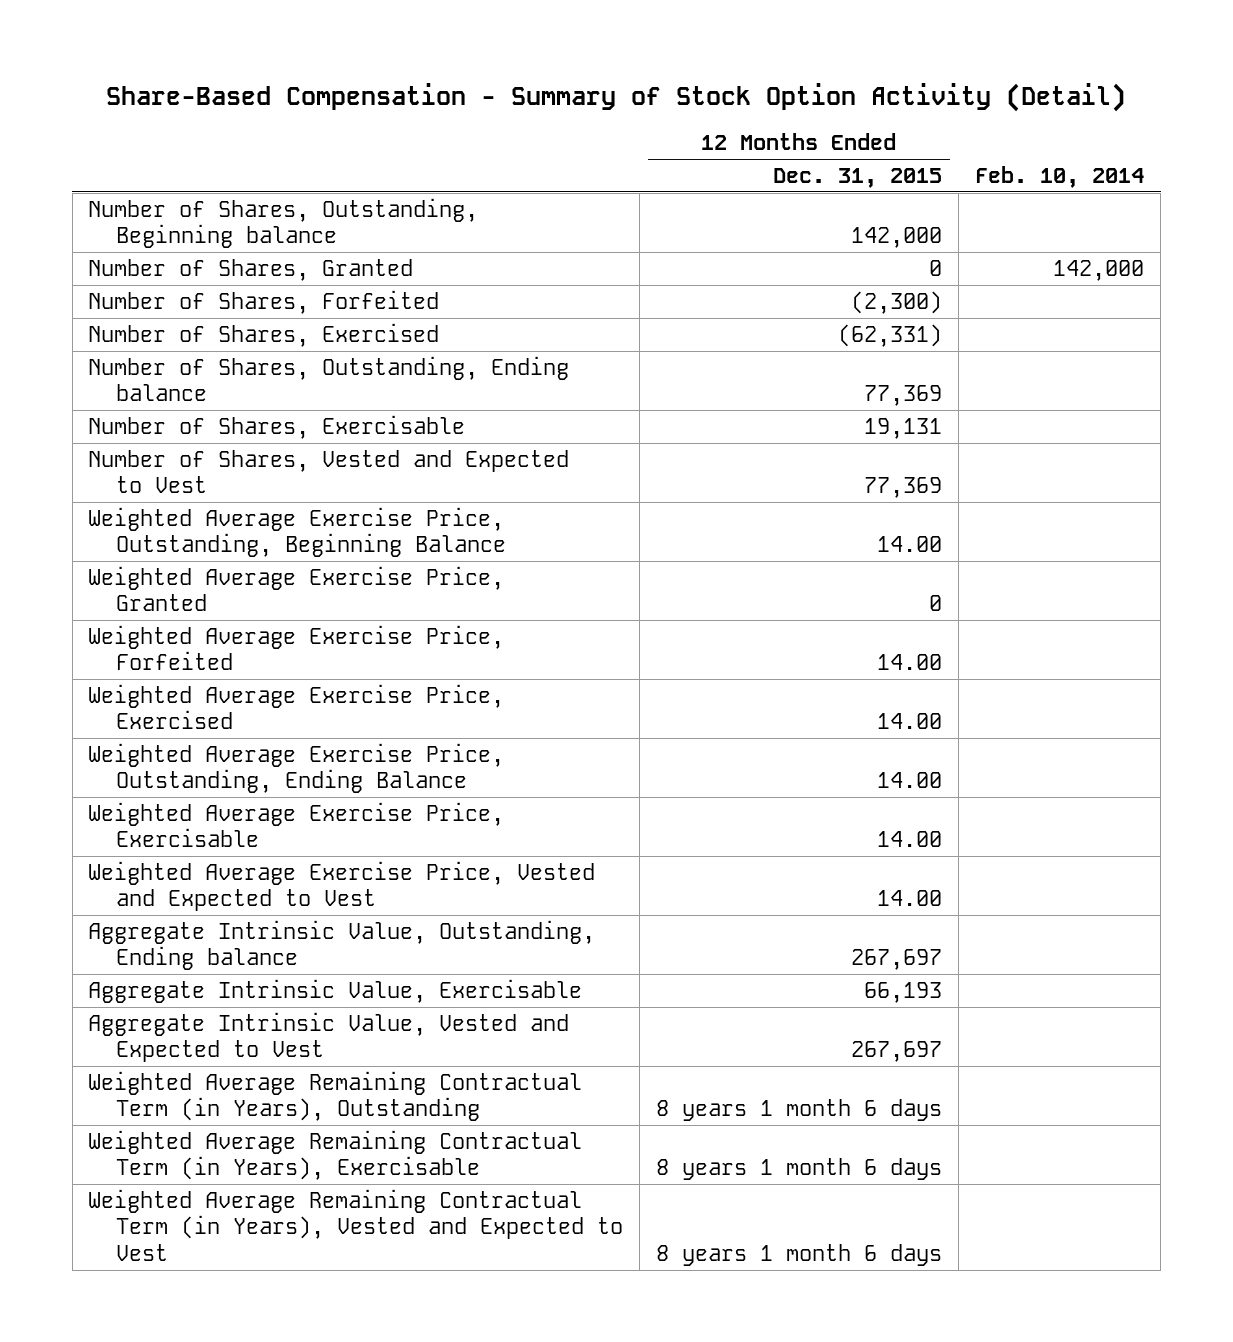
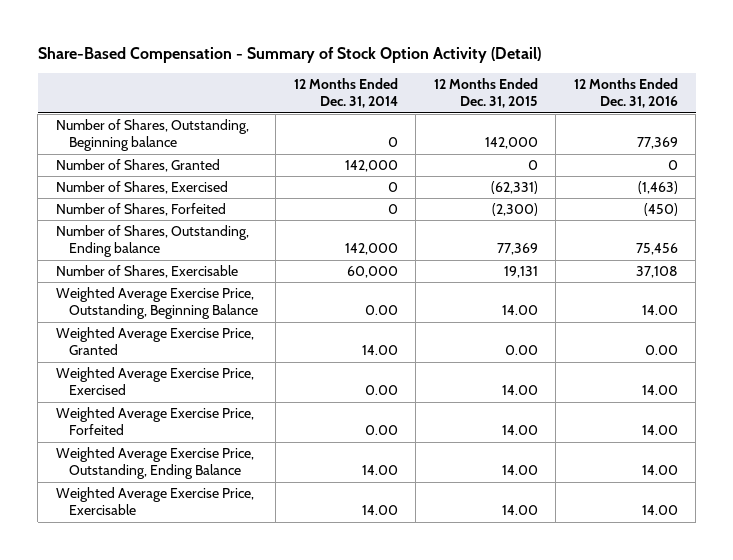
- | 12 Months Ended Dec. 31, 2015 | Feb. 10, 2014
+ | 12 Months Ended Dec. 31, 2014 | 12 Months Ended Dec. 31, 2015 | 12 Months Ended Dec. 31, 2016
moved down: Number of Shares, Forfeited | 0 | (2,300) | (450)
- Number of Shares, Vested and Expected to Vest | 77,369 |
- Weighted Average Exercise Price, Granted | 0 |
+ Weighted Average Exercise Price, Granted | 14.00 | 0.00 | 0.00
moved down: Weighted Average Exercise Price, Forfeited | 0.00 | 14.00 | 14.00
- Weighted Average Exercise Price, Vested and Expected to Vest | 14.00 |
- Aggregate Intrinsic Value, Outstanding, Ending balance | 267,697 |
- Aggregate Intrinsic Value, Exercisable | 66,193 |
- Aggregate Intrinsic Value, Vested and Expected to Vest | 267,697 |
- Weighted Average Remaining Contractual Term (in Years), Outstanding | 8 years 1 month 6 days |
- Weighted Average Remaining Contractual Term (in Years), Exercisable | 8 years 1 month 6 days |
- Weighted Average Remaining Contractual Term (in Years), Vested and Expected to Vest | 8 years 1 month 6 days |

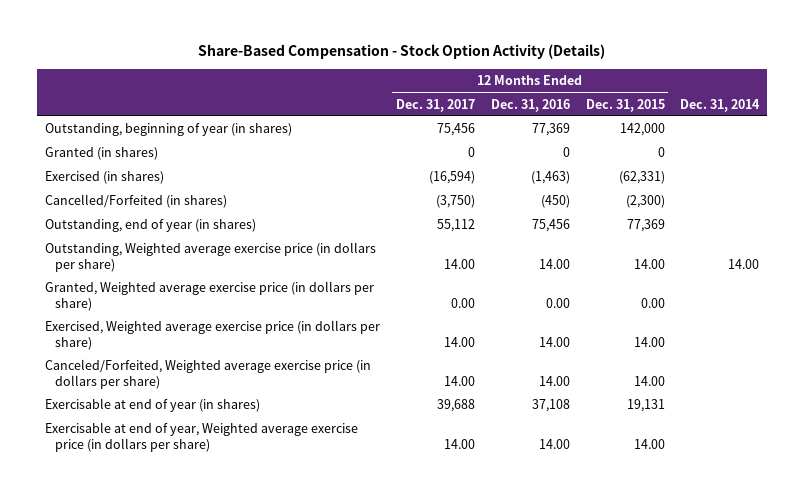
- Share-Based Compensation - Summary of Stock Option Activity (Detail)
+ Share-Based Compensation - Stock Option Activity (Details)
- | 12 Months Ended Dec. 31, 2014 | 12 Months Ended Dec. 31, 2015 | 12 Months Ended Dec. 31, 2016
+ | 12 Months Ended Dec. 31, 2017 | 12 Months Ended Dec. 31, 2016 | 12 Months Ended Dec. 31, 2015 | Dec. 31, 2014
- Number of Shares, Outstanding, Beginning balance | 0 | 142,000 | 77,369
- Number of Shares, Granted | 142,000 | 0 | 0
- Number of Shares, Exercised | 0 | (62,331) | (1,463)
- Number of Shares, Forfeited | 0 | (2,300) | (450)
- Number of Shares, Outstanding, Ending balance | 142,000 | 77,369 | 75,456
- Number of Shares, Exercisable | 60,000 | 19,131 | 37,108
- Weighted Average Exercise Price, Outstanding, Beginning Balance | 0.00 | 14.00 | 14.00
- Weighted Average Exercise Price, Granted | 14.00 | 0.00 | 0.00
- Weighted Average Exercise Price, Exercised | 0.00 | 14.00 | 14.00
- Weighted Average Exercise Price, Forfeited | 0.00 | 14.00 | 14.00
- Weighted Average Exercise Price, Outstanding, Ending Balance | 14.00 | 14.00 | 14.00
- Weighted Average Exercise Price, Exercisable | 14.00 | 14.00 | 14.00
+ Outstanding, beginning of year (in shares) | 75,456 | 77,369 | 142,000 |
+ Granted (in shares) | 0 | 0 | 0 |
+ Exercised (in shares) | (16,594) | (1,463) | (62,331) |
+ Cancelled/Forfeited (in shares) | (3,750) | (450) | (2,300) |
+ Outstanding, end of year (in shares) | 55,112 | 75,456 | 77,369 |
+ Outstanding, Weighted average exercise price (in dollars per share) | 14.00 | 14.00 | 14.00 | 14.00
+ Granted, Weighted average exercise price (in dollars per share) | 0.00 | 0.00 | 0.00 |
+ Exercised, Weighted average exercise price (in dollars per share) | 14.00 | 14.00 | 14.00 |
+ Canceled/Forfeited, Weighted average exercise price (in dollars per share) | 14.00 | 14.00 | 14.00 |
+ Exercisable at end of year (in shares) | 39,688 | 37,108 | 19,131 |
+ Exercisable at end of year, Weighted average exercise price (in dollars per share) | 14.00 | 14.00 | 14.00 |

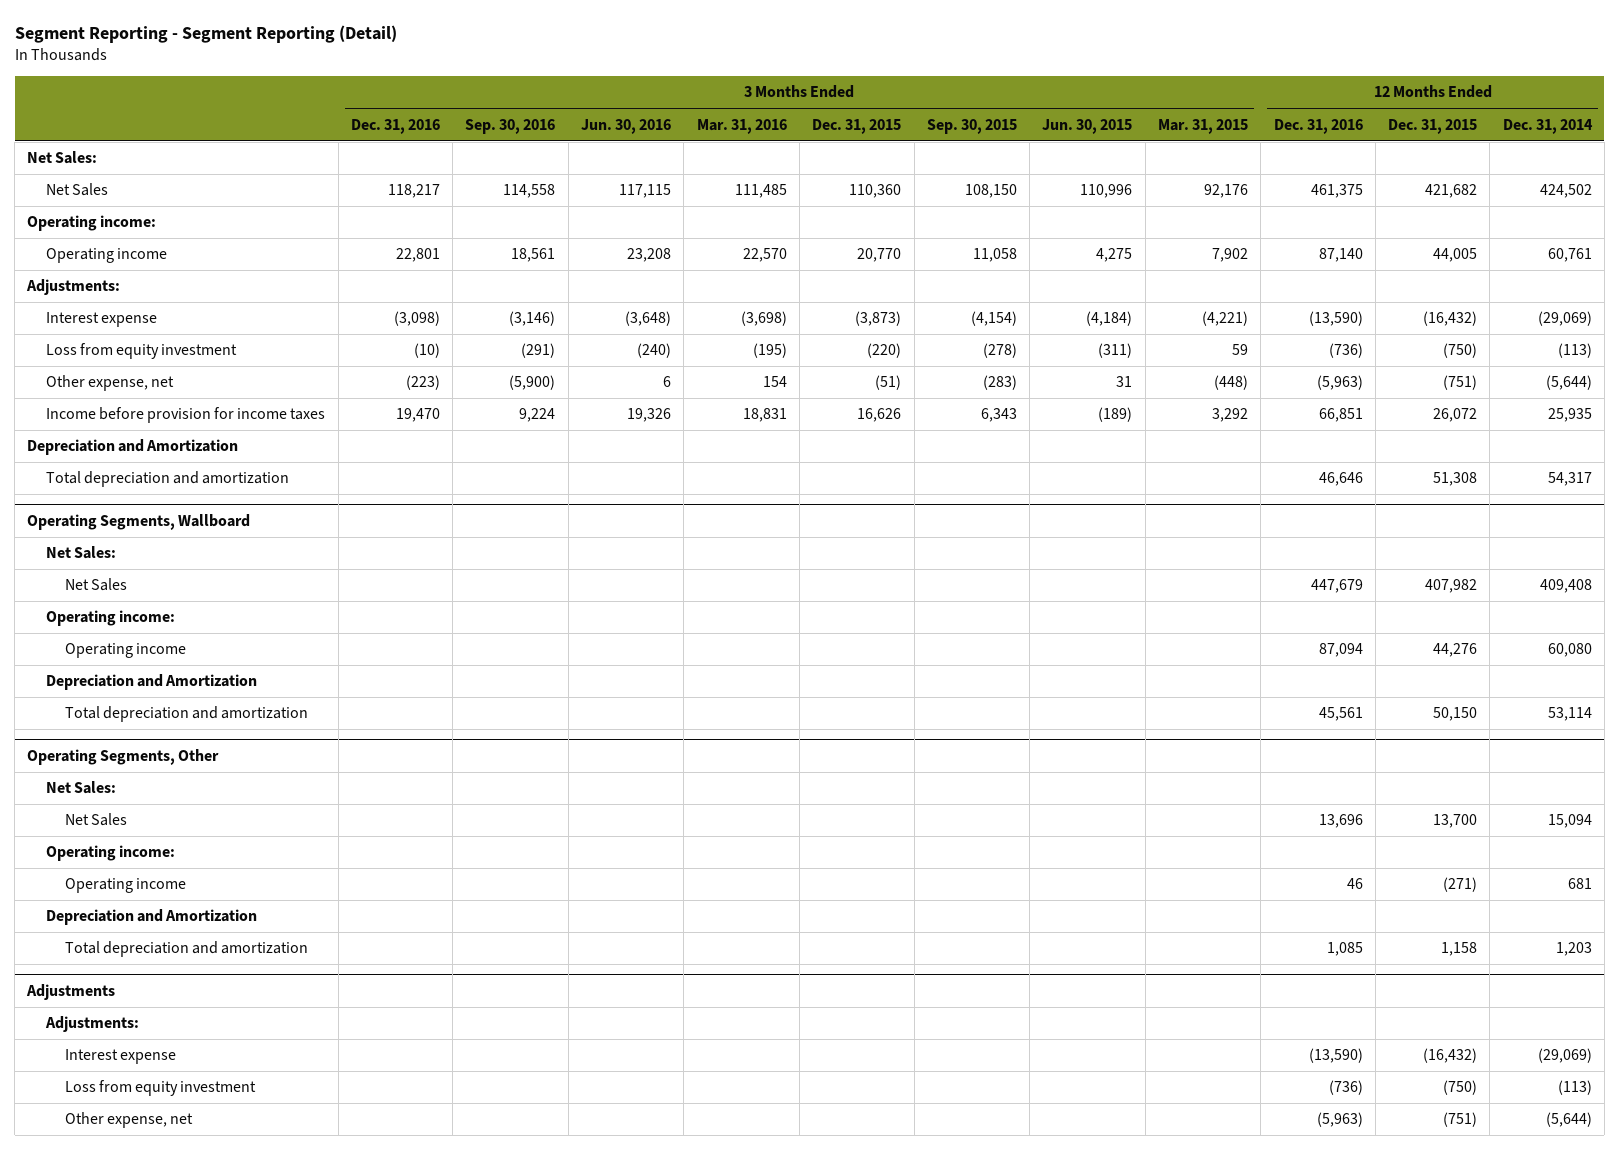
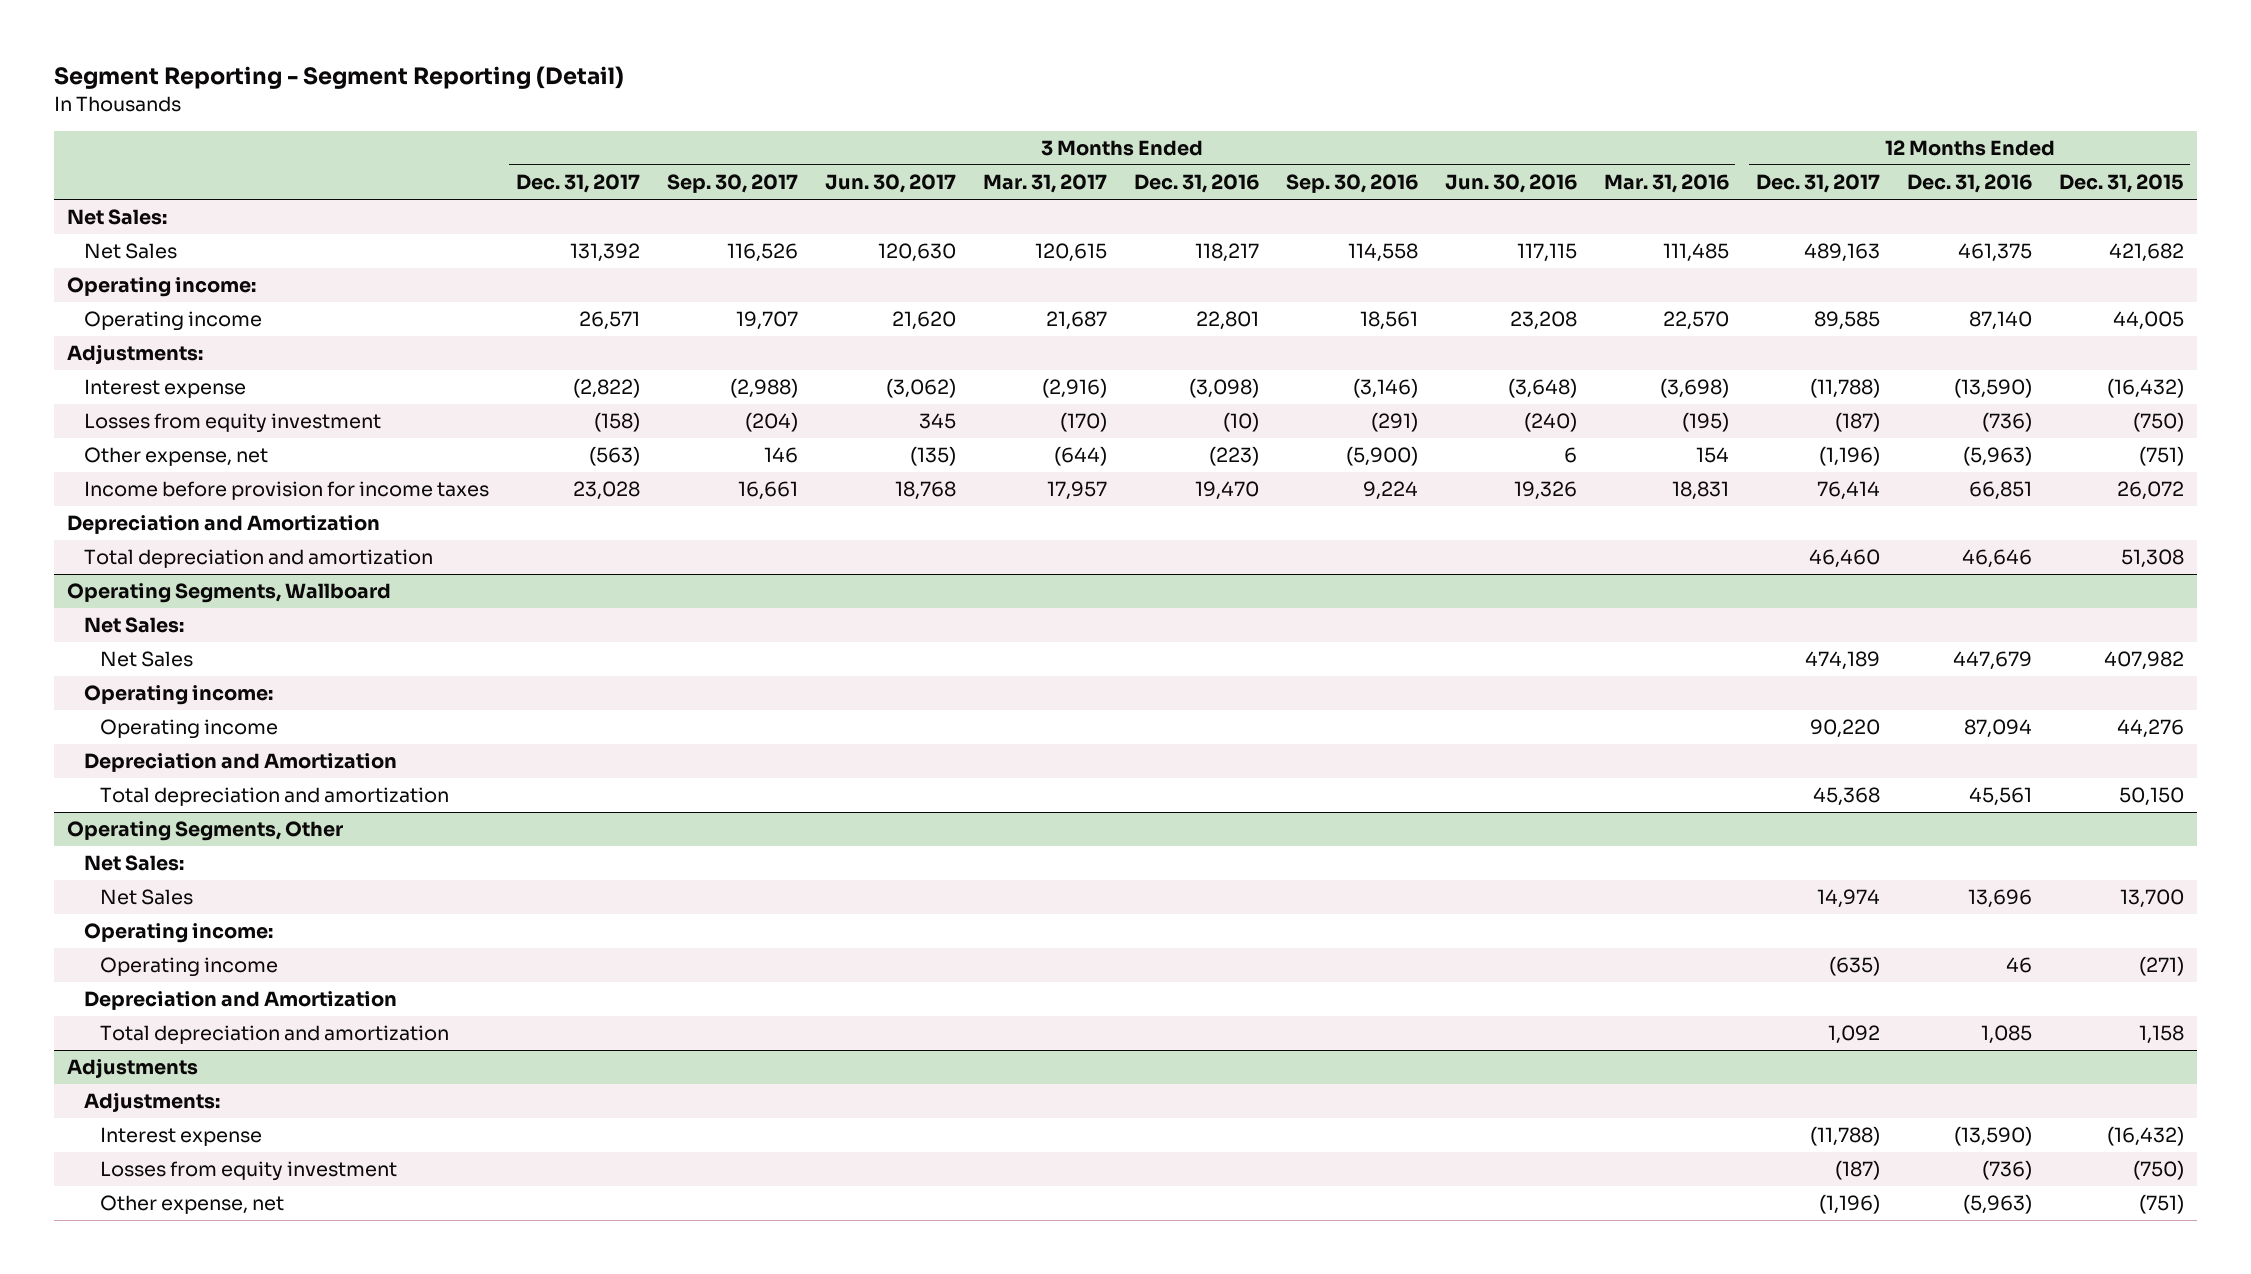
- | 3 Months Ended Dec. 31, 2016 | 3 Months Ended Sep. 30, 2016 | 3 Months Ended Jun. 30, 2016 | 3 Months Ended Mar. 31, 2016 | 3 Months Ended Dec. 31, 2015 | 3 Months Ended Sep. 30, 2015 | 3 Months Ended Jun. 30, 2015 | 3 Months Ended Mar. 31, 2015 | 12 Months Ended Dec. 31, 2016 | 12 Months Ended Dec. 31, 2015 | 12 Months Ended Dec. 31, 2014
+ | 3 Months Ended Dec. 31, 2017 | 3 Months Ended Sep. 30, 2017 | 3 Months Ended Jun. 30, 2017 | 3 Months Ended Mar. 31, 2017 | 3 Months Ended Dec. 31, 2016 | 3 Months Ended Sep. 30, 2016 | 3 Months Ended Jun. 30, 2016 | 3 Months Ended Mar. 31, 2016 | 12 Months Ended Dec. 31, 2017 | 12 Months Ended Dec. 31, 2016 | 12 Months Ended Dec. 31, 2015
- Loss from equity investment | (10) | (291) | (240) | (195) | (220) | (278) | (311) | 59 | (736) | (750) | (113)
+ Losses from equity investment | (158) | (204) | 345 | (170) | (10) | (291) | (240) | (195) | (187) | (736) | (750)
@ Adjustments
- Loss from equity investment | | | | | | | | | (736) | (750) | (113)
+ Losses from equity investment | | | | | | | | | (187) | (736) | (750)

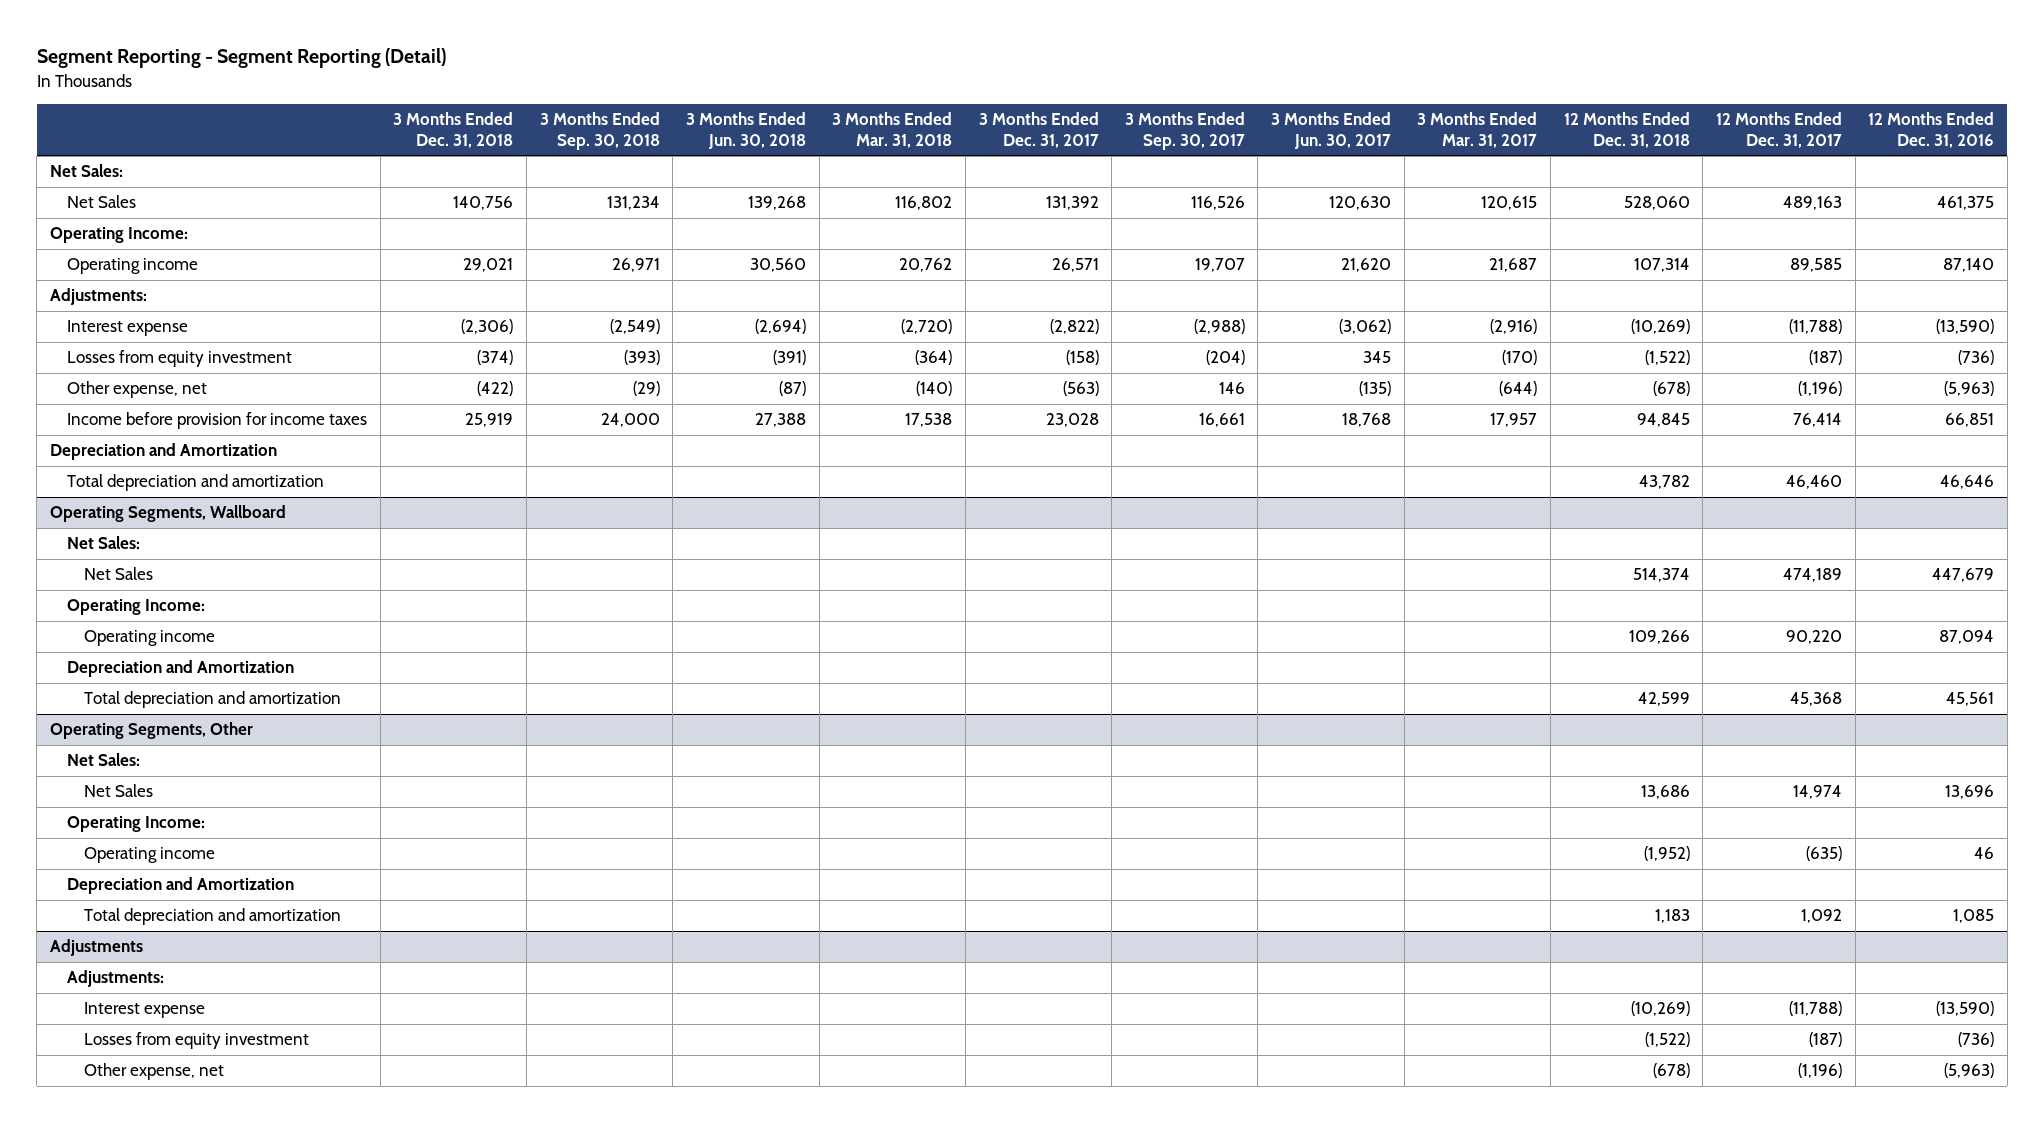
- | 3 Months Ended Dec. 31, 2017 | 3 Months Ended Sep. 30, 2017 | 3 Months Ended Jun. 30, 2017 | 3 Months Ended Mar. 31, 2017 | 3 Months Ended Dec. 31, 2016 | 3 Months Ended Sep. 30, 2016 | 3 Months Ended Jun. 30, 2016 | 3 Months Ended Mar. 31, 2016 | 12 Months Ended Dec. 31, 2017 | 12 Months Ended Dec. 31, 2016 | 12 Months Ended Dec. 31, 2015
+ | 3 Months Ended Dec. 31, 2018 | 3 Months Ended Sep. 30, 2018 | 3 Months Ended Jun. 30, 2018 | 3 Months Ended Mar. 31, 2018 | 3 Months Ended Dec. 31, 2017 | 3 Months Ended Sep. 30, 2017 | 3 Months Ended Jun. 30, 2017 | 3 Months Ended Mar. 31, 2017 | 12 Months Ended Dec. 31, 2018 | 12 Months Ended Dec. 31, 2017 | 12 Months Ended Dec. 31, 2016
- Operating income:
+ Operating Income:
@ Operating Segments, Wallboard
- Operating income:
+ Operating Income:
@ Operating Segments, Other
- Operating income:
+ Operating Income:

